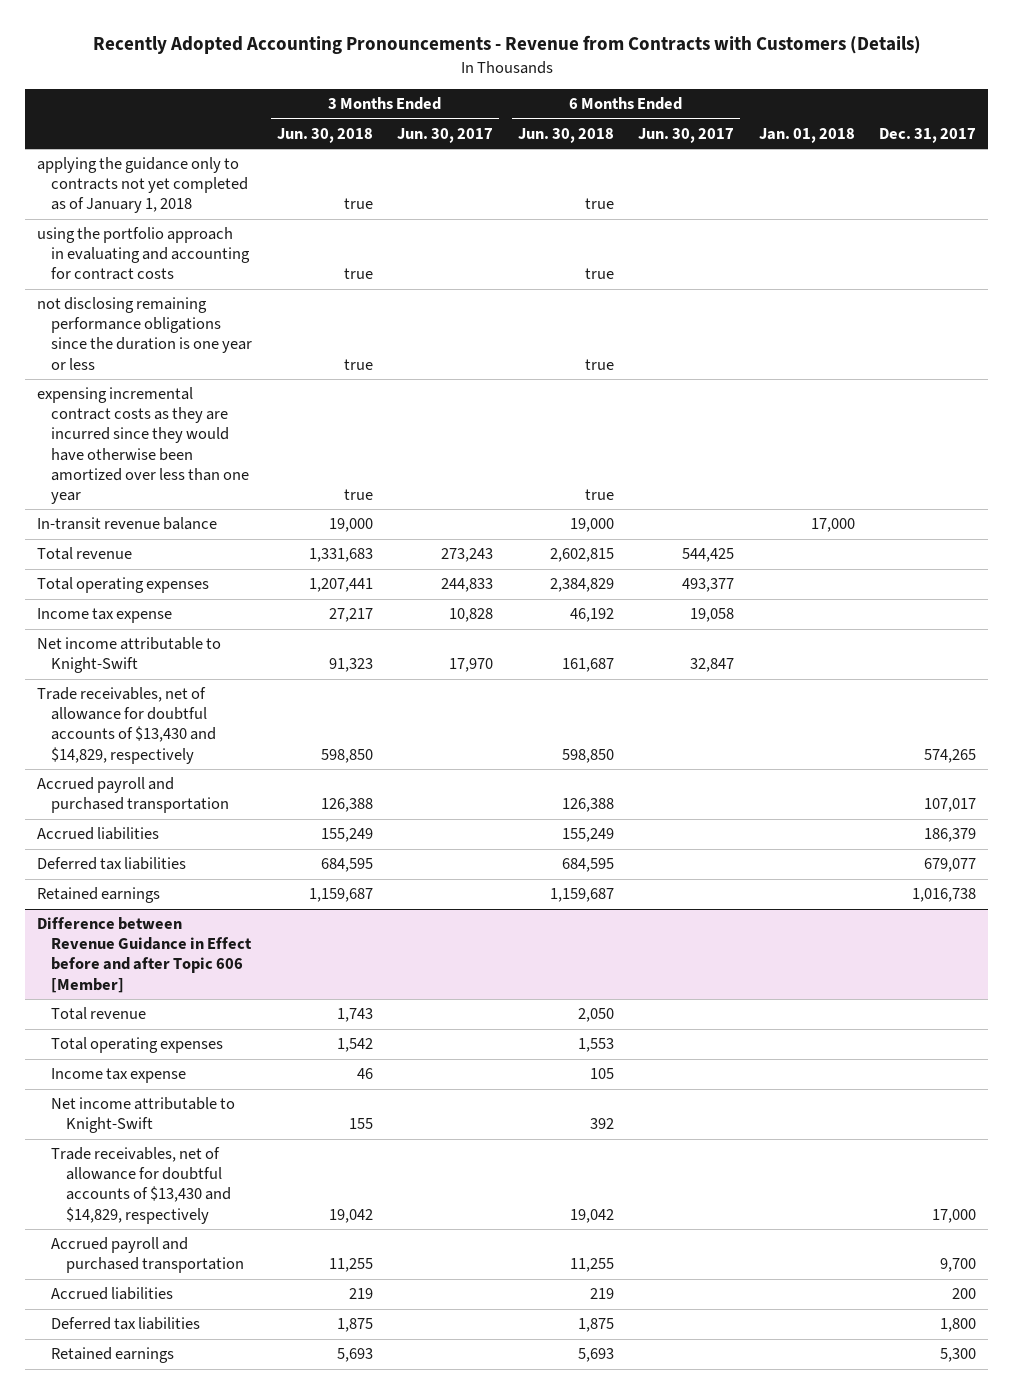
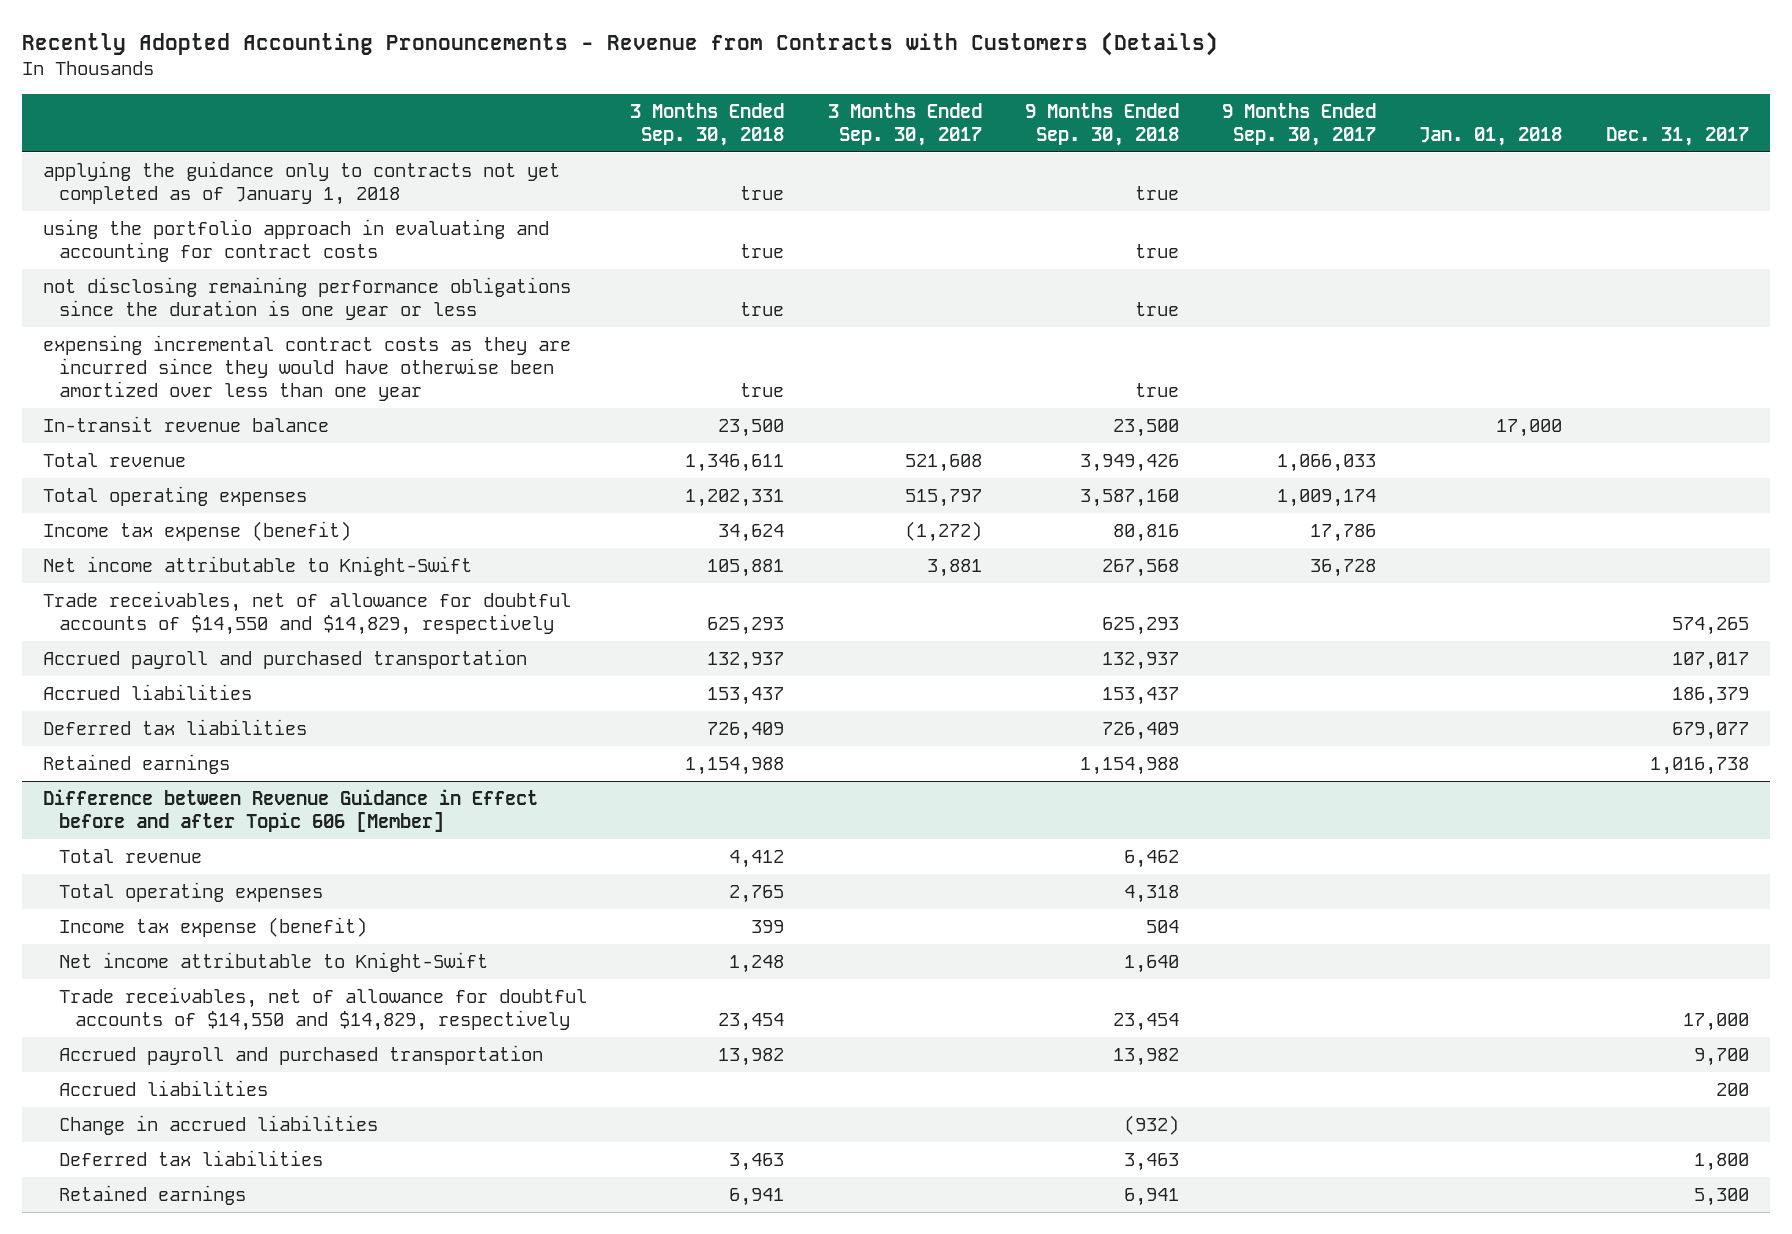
- | 3 Months Ended Jun. 30, 2018 | 3 Months Ended Jun. 30, 2017 | 6 Months Ended Jun. 30, 2018 | 6 Months Ended Jun. 30, 2017 | Jan. 01, 2018 | Dec. 31, 2017
+ | 3 Months Ended Sep. 30, 2018 | 3 Months Ended Sep. 30, 2017 | 9 Months Ended Sep. 30, 2018 | 9 Months Ended Sep. 30, 2017 | Jan. 01, 2018 | Dec. 31, 2017
- Income tax expense | 27,217 | 10,828 | 46,192 | 19,058 | |
+ Income tax expense (benefit) | 34,624 | (1,272) | 80,816 | 17,786 | |
- Trade receivables, net of allowance for doubtful accounts of $13,430 and $14,829, respectively | 598,850 | | 598,850 | | | 574,265
+ Trade receivables, net of allowance for doubtful accounts of $14,550 and $14,829, respectively | 625,293 | | 625,293 | | | 574,265
@ Difference between Revenue Guidance in Effect before and after Topic 606 [Member]
- Income tax expense | 46 | | 105 | | |
+ Income tax expense (benefit) | 399 | | 504 | | |
- Trade receivables, net of allowance for doubtful accounts of $13,430 and $14,829, respectively | 19,042 | | 19,042 | | | 17,000
+ Trade receivables, net of allowance for doubtful accounts of $14,550 and $14,829, respectively | 23,454 | | 23,454 | | | 17,000
+ Change in accrued liabilities | | | (932) | | |

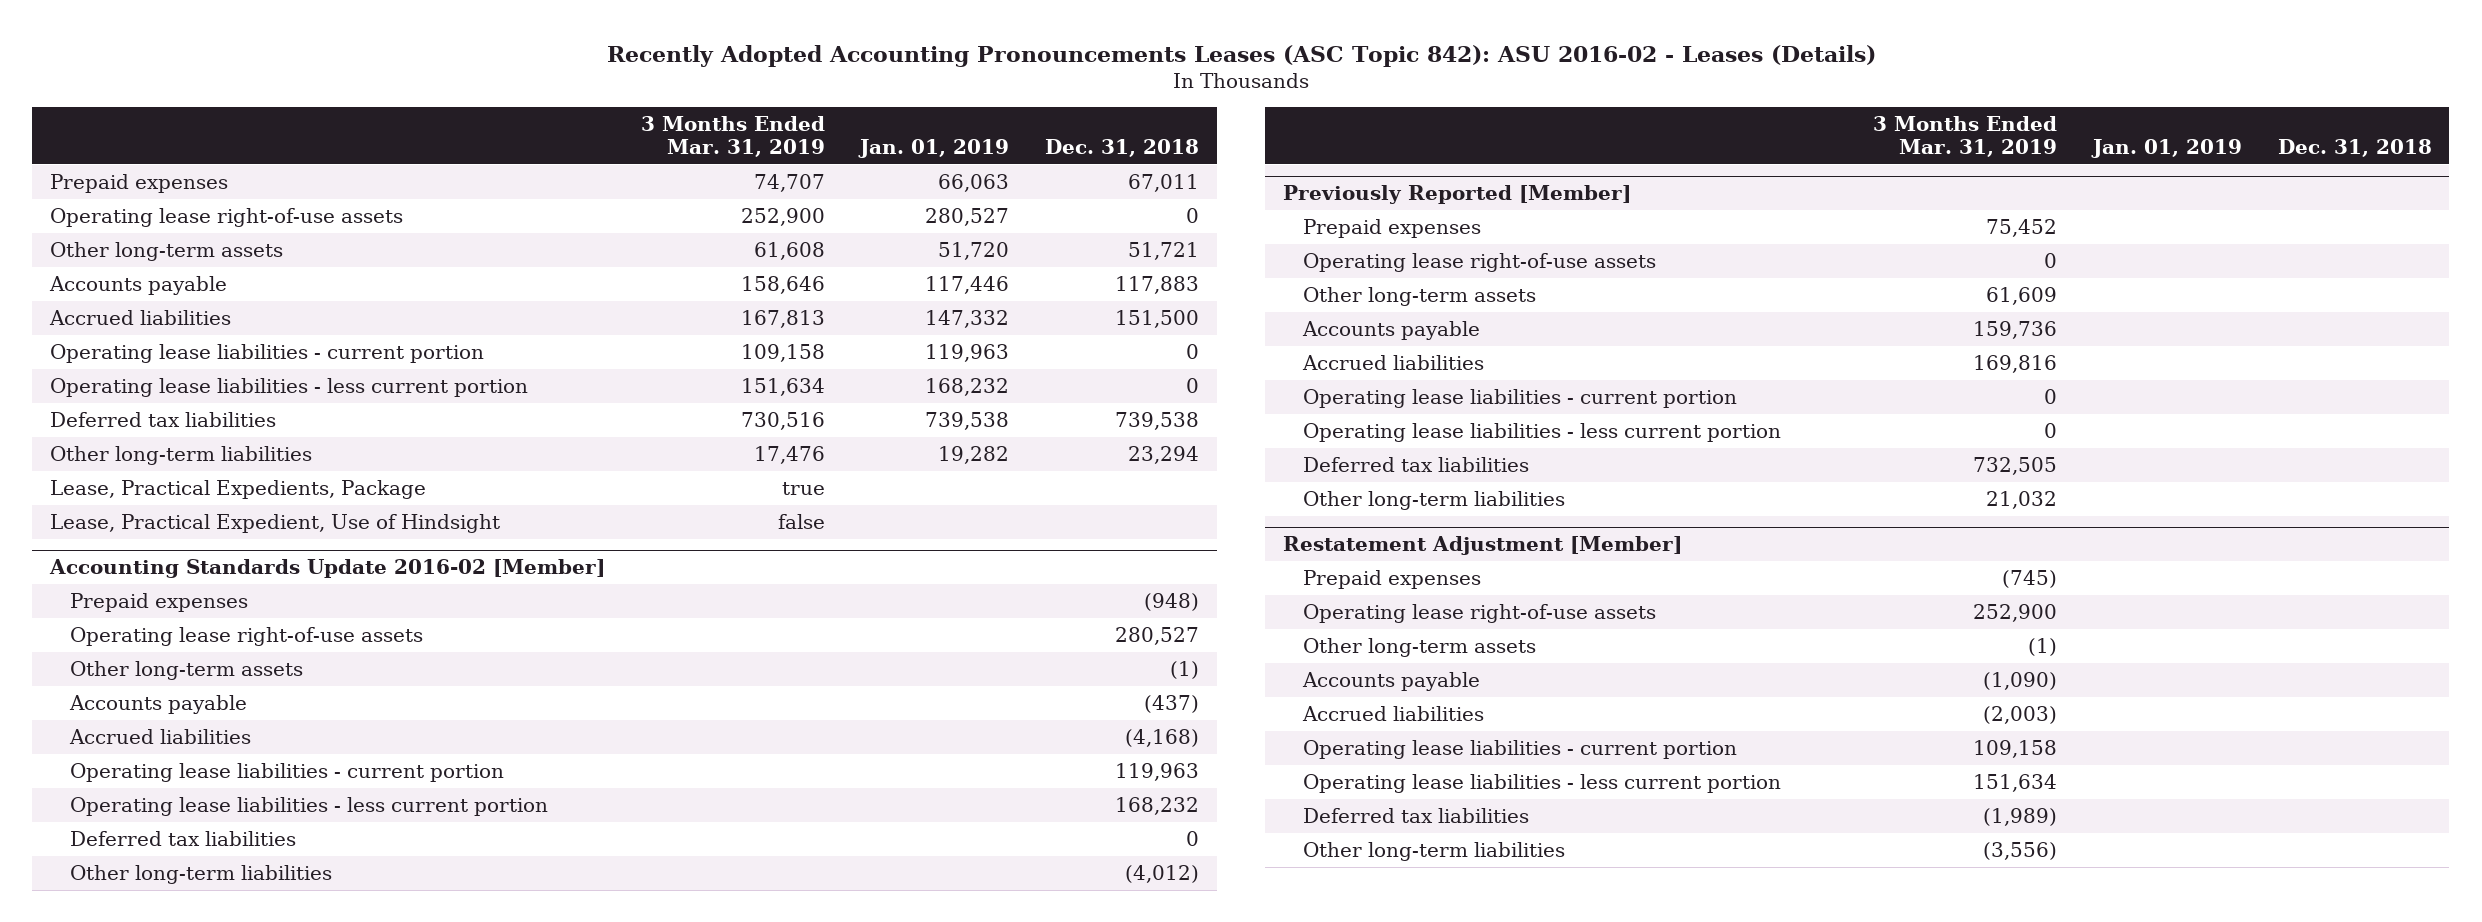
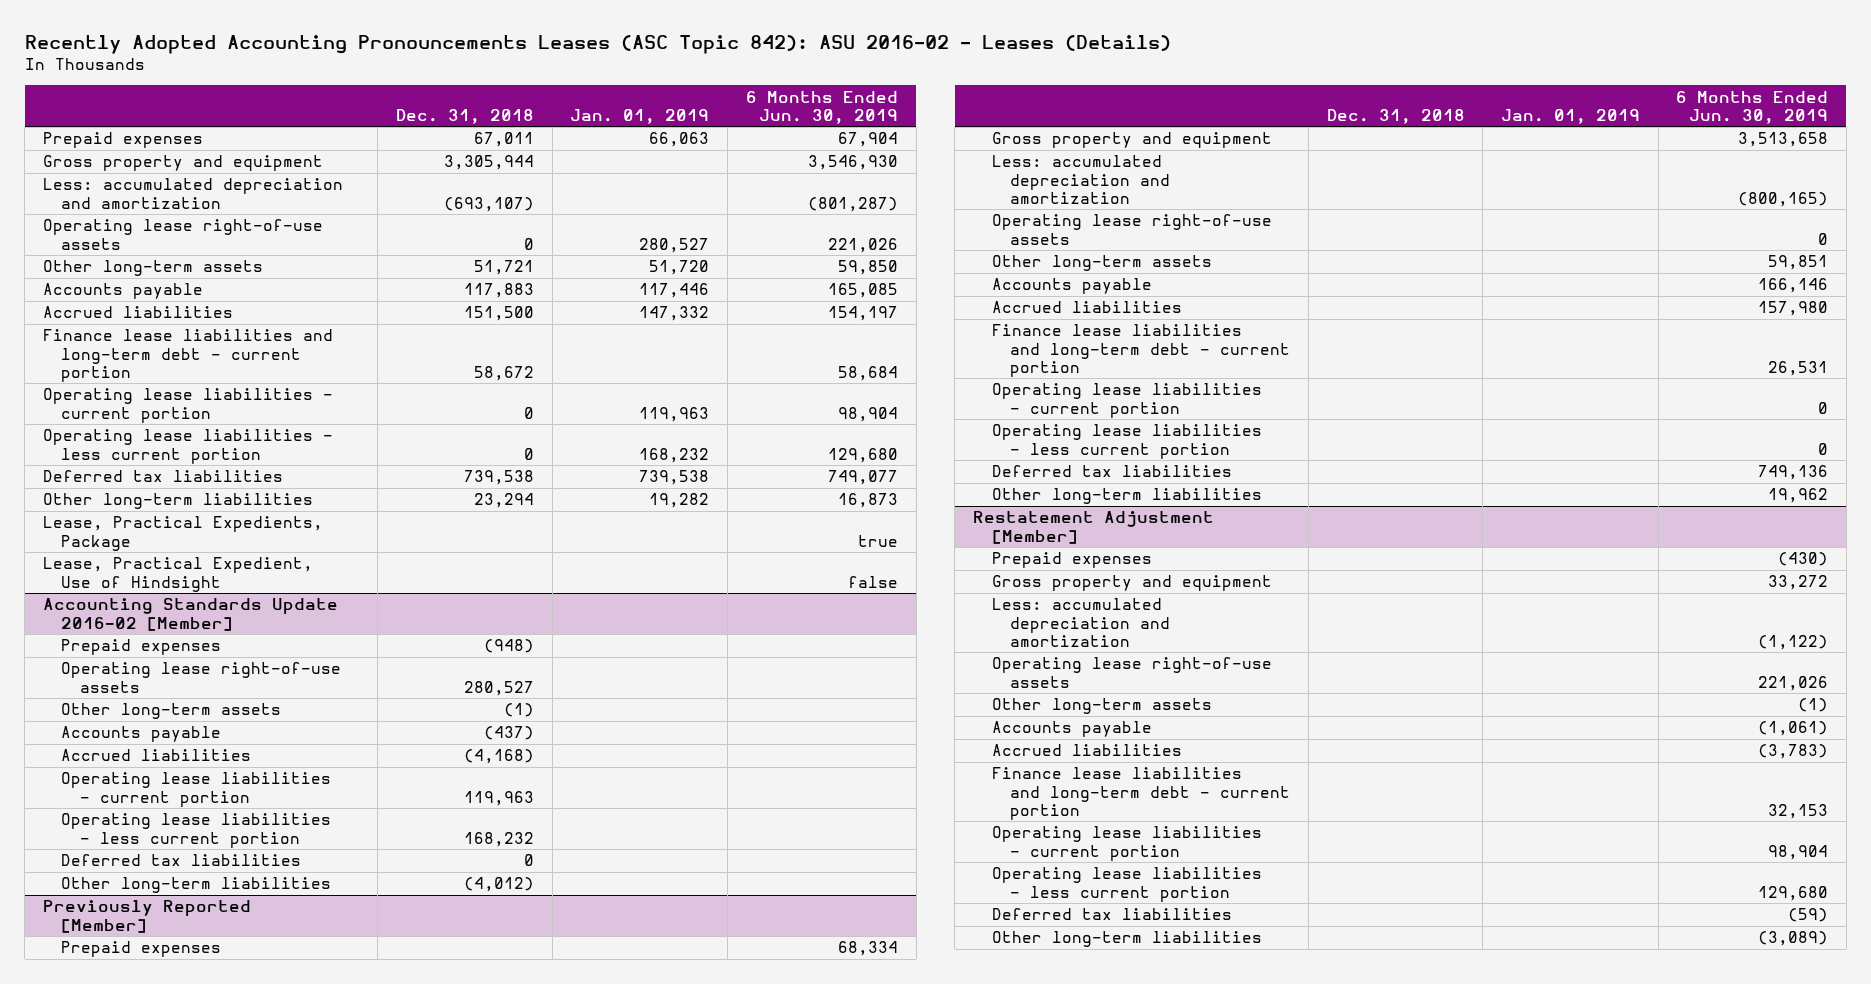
- | 3 Months Ended Mar. 31, 2019 | Jan. 01, 2019 | Dec. 31, 2018
+ | Dec. 31, 2018 | Jan. 01, 2019 | 6 Months Ended Jun. 30, 2019
+ Gross property and equipment | 3,305,944 | | 3,546,930
+ Less: accumulated depreciation and amortization | (693,107) | | (801,287)
+ Finance lease liabilities and long-term debt - current portion | 58,672 | | 58,684
@ Previously Reported [Member]
+ Gross property and equipment | | | 3,513,658
+ Less: accumulated depreciation and amortization | | | (800,165)
+ Finance lease liabilities and long-term debt - current portion | | | 26,531
@ Restatement Adjustment [Member]
+ Gross property and equipment | | | 33,272
+ Less: accumulated depreciation and amortization | | | (1,122)
+ Finance lease liabilities and long-term debt - current portion | | | 32,153

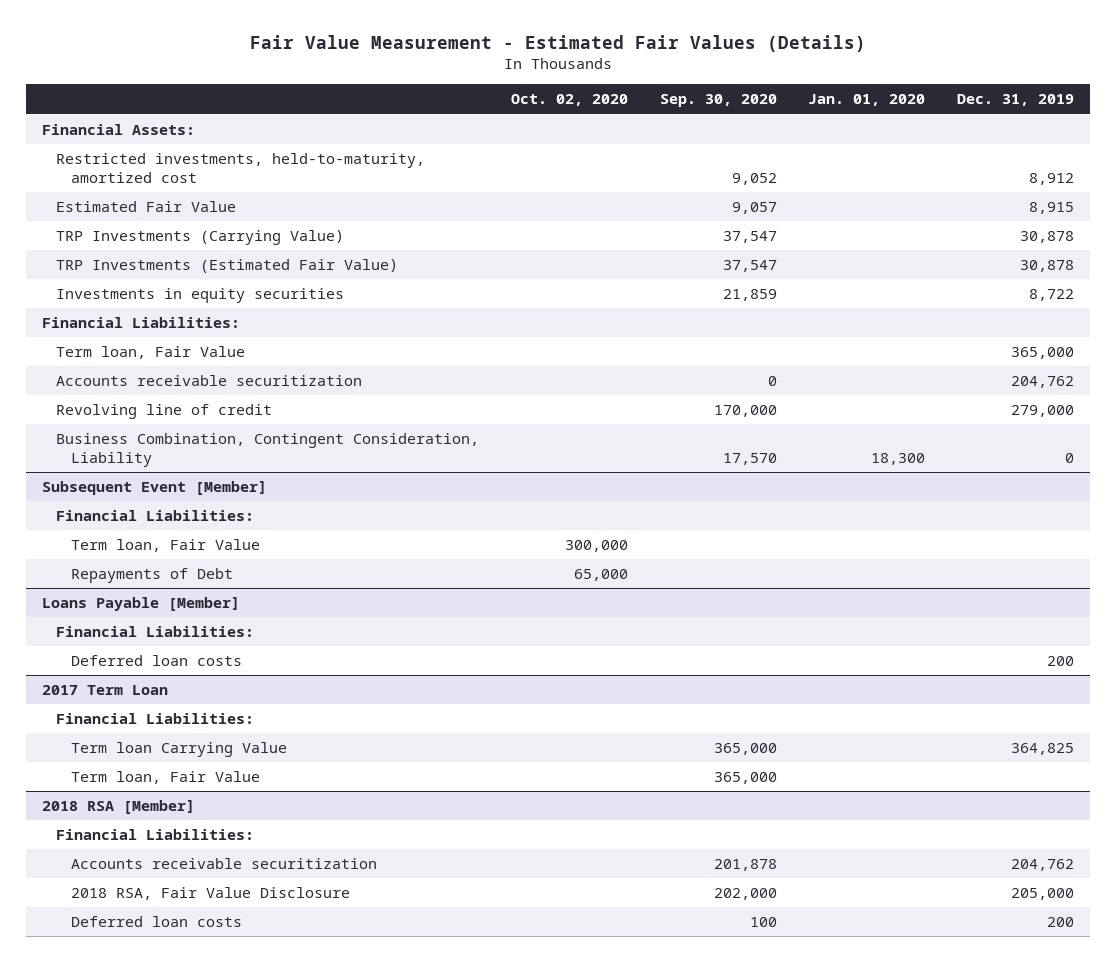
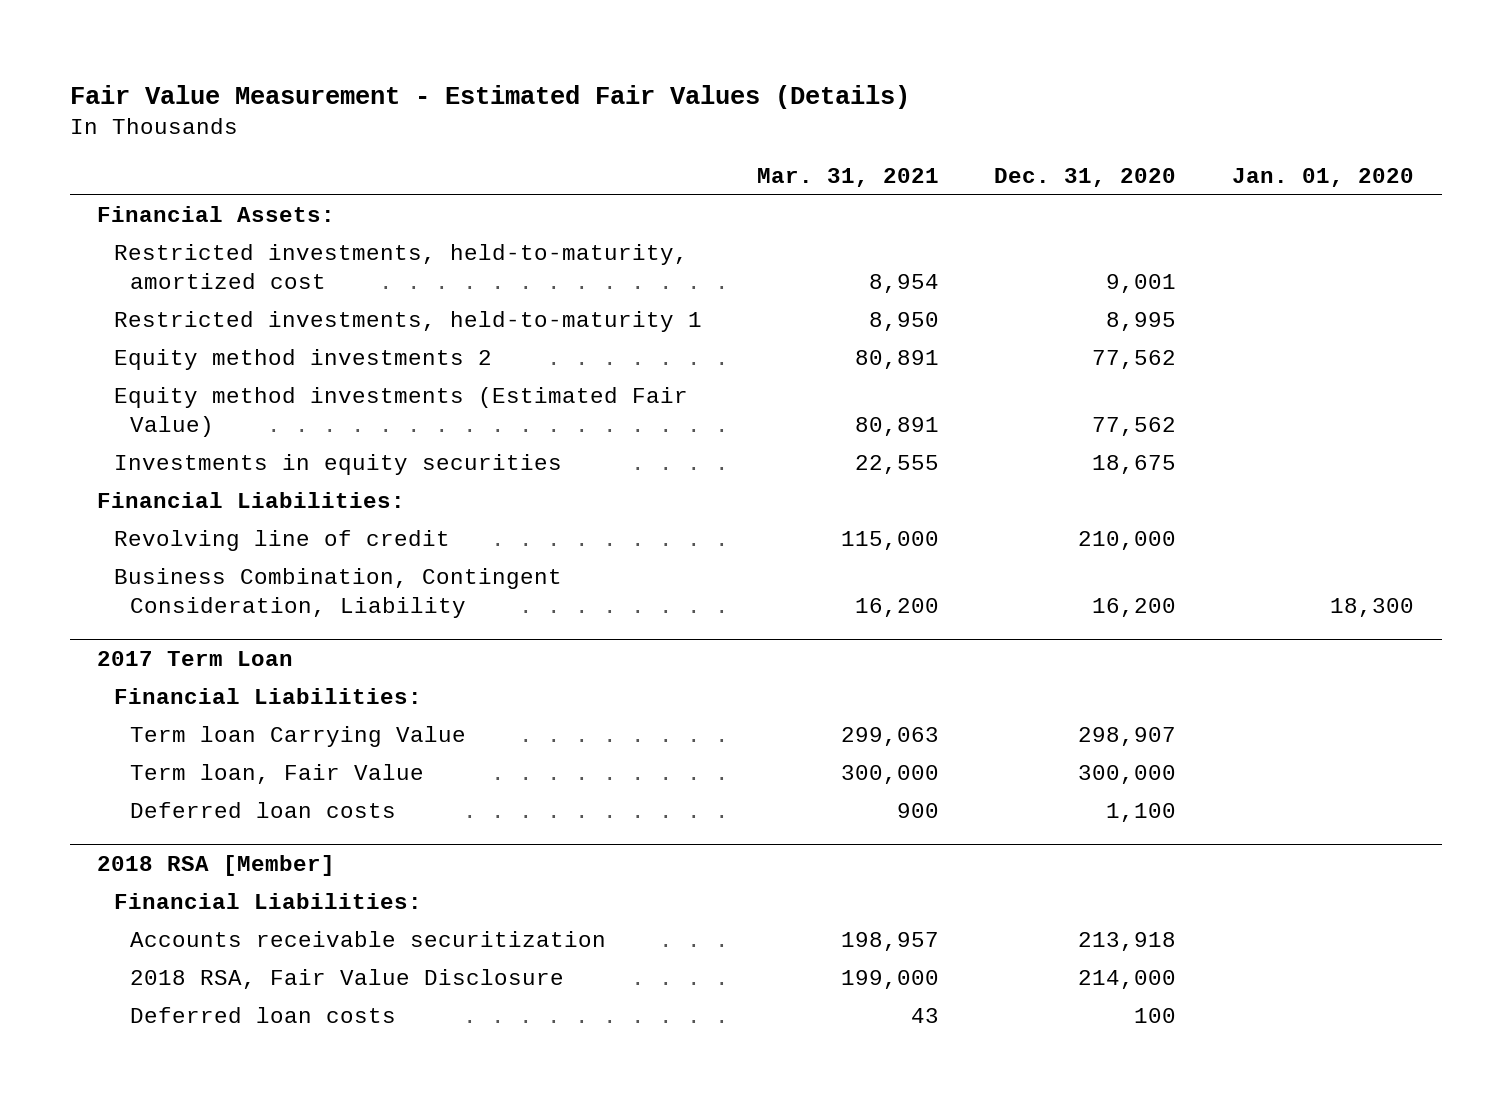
- | Oct. 02, 2020 | Sep. 30, 2020 | Jan. 01, 2020 | Dec. 31, 2019
+ | Mar. 31, 2021 | Dec. 31, 2020 | Jan. 01, 2020
- Estimated Fair Value | | 9,057 | | 8,915
- TRP Investments (Carrying Value) | | 37,547 | | 30,878
- TRP Investments (Estimated Fair Value) | | 37,547 | | 30,878
+ Restricted investments, held-to-maturity 1 | 8,950 | 8,995 |
+ Equity method investments 2 | 80,891 | 77,562 |
+ Equity method investments (Estimated Fair Value) | 80,891 | 77,562 |
- Term loan, Fair Value | | | | 365,000
- Accounts receivable securitization | | 0 | | 204,762
- Subsequent Event [Member]
- Financial Liabilities:
- Term loan, Fair Value | 300,000 | | |
- Repayments of Debt | 65,000 | | |
- Loans Payable [Member]
- Financial Liabilities:
- Deferred loan costs | | | | 200
@ 2017 Term Loan
+ Deferred loan costs | 900 | 1,100 |

